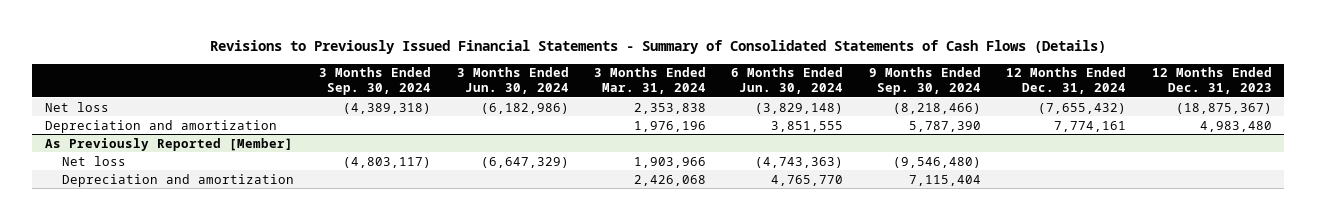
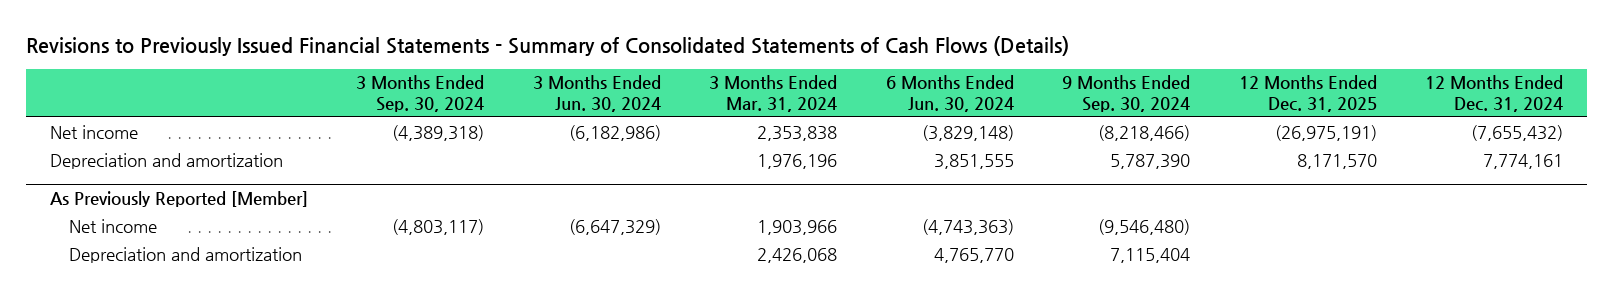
- | 3 Months Ended Sep. 30, 2024 | 3 Months Ended Jun. 30, 2024 | 3 Months Ended Mar. 31, 2024 | 6 Months Ended Jun. 30, 2024 | 9 Months Ended Sep. 30, 2024 | 12 Months Ended Dec. 31, 2024 | 12 Months Ended Dec. 31, 2023
+ | 3 Months Ended Sep. 30, 2024 | 3 Months Ended Jun. 30, 2024 | 3 Months Ended Mar. 31, 2024 | 6 Months Ended Jun. 30, 2024 | 9 Months Ended Sep. 30, 2024 | 12 Months Ended Dec. 31, 2025 | 12 Months Ended Dec. 31, 2024
- Net loss | (4,389,318) | (6,182,986) | 2,353,838 | (3,829,148) | (8,218,466) | (7,655,432) | (18,875,367)
+ Net income | (4,389,318) | (6,182,986) | 2,353,838 | (3,829,148) | (8,218,466) | (26,975,191) | (7,655,432)
@ As Previously Reported [Member]
- Net loss | (4,803,117) | (6,647,329) | 1,903,966 | (4,743,363) | (9,546,480) | |
+ Net income | (4,803,117) | (6,647,329) | 1,903,966 | (4,743,363) | (9,546,480) | |

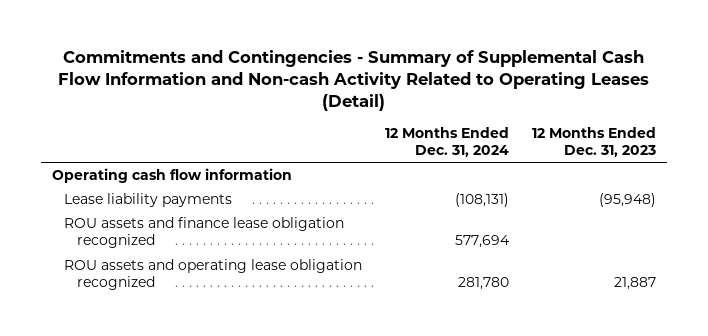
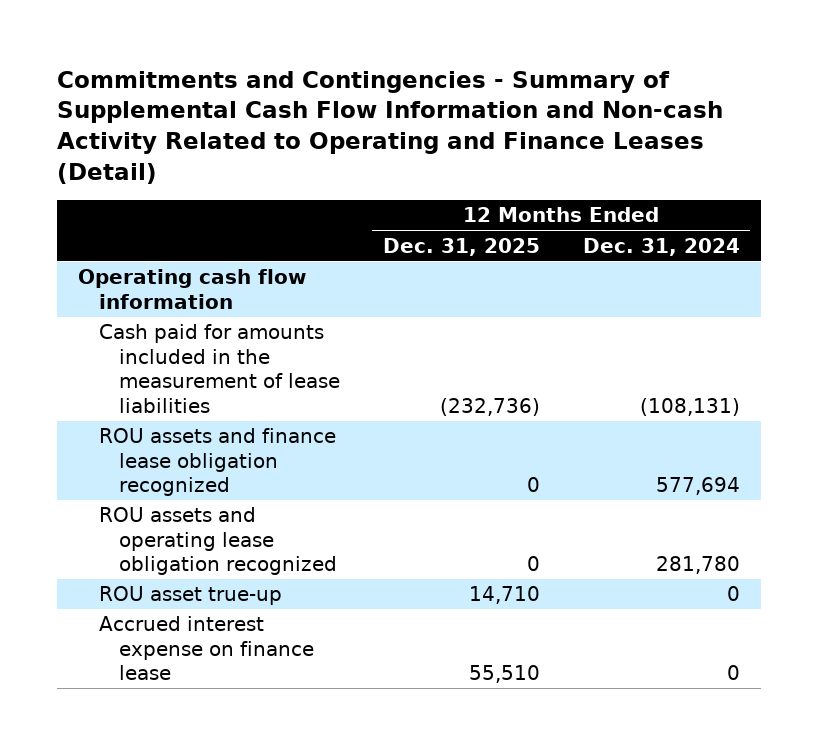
- Commitments and Contingencies - Summary of Supplemental Cash Flow Information and Non-cash Activity Related to Operating Leases (Detail)
+ Commitments and Contingencies - Summary of Supplemental Cash Flow Information and Non-cash Activity Related to Operating and Finance Leases (Detail)
- | 12 Months Ended Dec. 31, 2024 | 12 Months Ended Dec. 31, 2023
+ | 12 Months Ended Dec. 31, 2025 | 12 Months Ended Dec. 31, 2024
- Lease liability payments | (108,131) | (95,948)
+ Cash paid for amounts included in the measurement of lease liabilities | (232,736) | (108,131)
+ ROU asset true-up | 14,710 | 0
+ Accrued interest expense on finance lease | 55,510 | 0

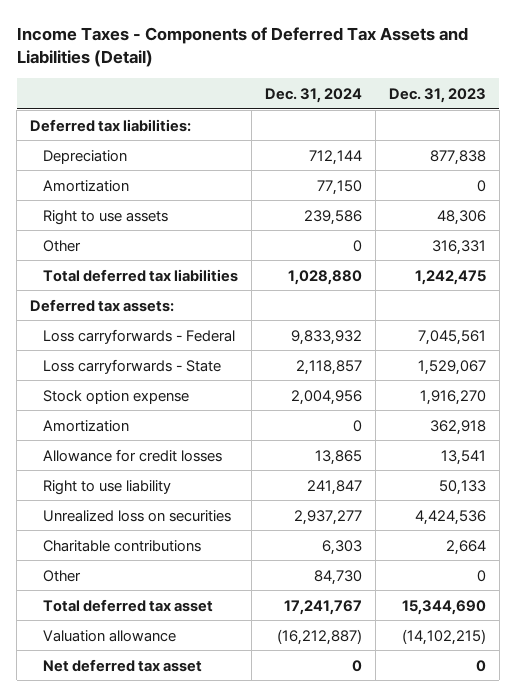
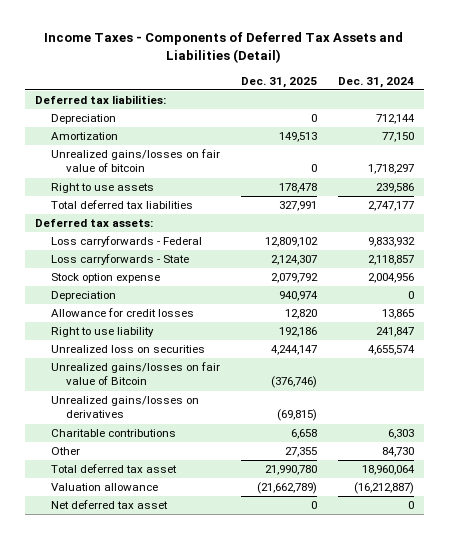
- | Dec. 31, 2024 | Dec. 31, 2023
+ | Dec. 31, 2025 | Dec. 31, 2024
+ Unrealized gains/losses on fair value of bitcoin | 0 | 1,718,297
- Other | 0 | 316,331
- Total deferred tax liabilities | 1,028,880 | 1,242,475
+ Total deferred tax liabilities | 327,991 | 2,747,177
- Amortization | 0 | 362,918
+ Depreciation | 940,974 | 0
- Unrealized loss on securities | 2,937,277 | 4,424,536
+ Unrealized loss on securities | 4,244,147 | 4,655,574
+ Unrealized gains/losses on fair value of Bitcoin | (376,746) |
+ Unrealized gains/losses on derivatives | (69,815) |
- Total deferred tax asset | 17,241,767 | 15,344,690
+ Total deferred tax asset | 21,990,780 | 18,960,064

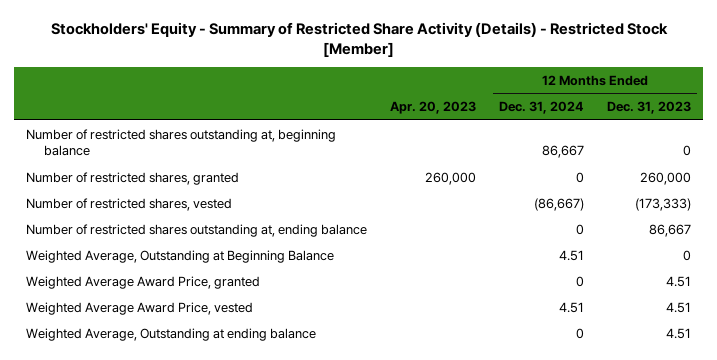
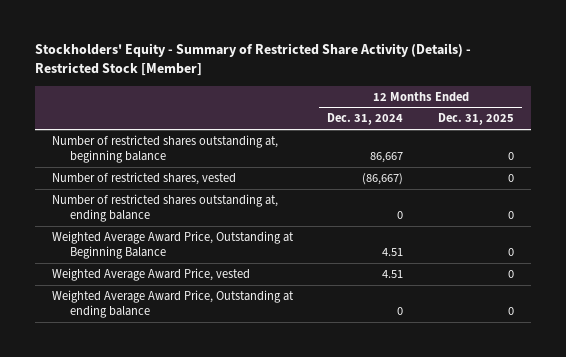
- | Apr. 20, 2023 | 12 Months Ended Dec. 31, 2024 | 12 Months Ended Dec. 31, 2023
+ | 12 Months Ended Dec. 31, 2024 | 12 Months Ended Dec. 31, 2025
- Number of restricted shares, granted | 260,000 | 0 | 260,000
- Weighted Average, Outstanding at Beginning Balance | | 4.51 | 0
- Weighted Average Award Price, granted | | 0 | 4.51
+ Weighted Average Award Price, Outstanding at Beginning Balance | 4.51 | 0
- Weighted Average, Outstanding at ending balance | | 0 | 4.51
+ Weighted Average Award Price, Outstanding at ending balance | 0 | 0

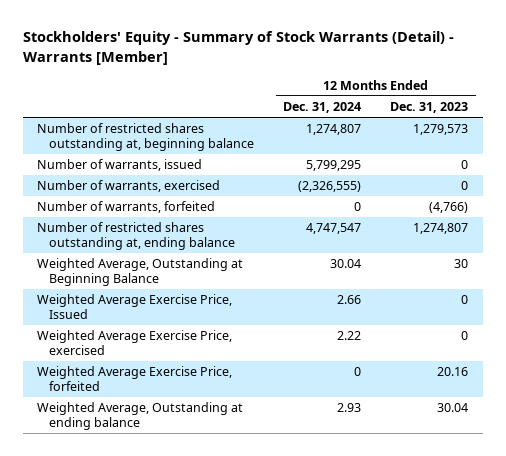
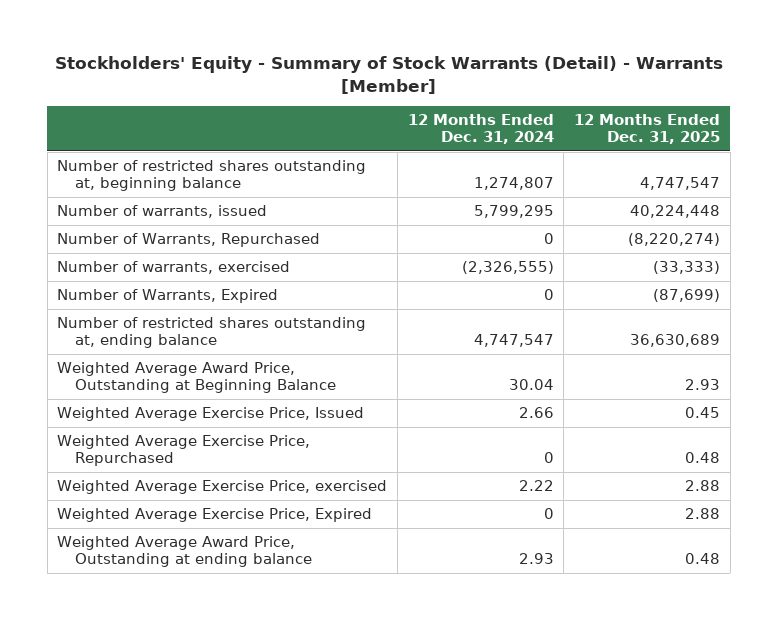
- | 12 Months Ended Dec. 31, 2024 | 12 Months Ended Dec. 31, 2023
+ | 12 Months Ended Dec. 31, 2024 | 12 Months Ended Dec. 31, 2025
+ Number of Warrants, Repurchased | 0 | (8,220,274)
- Number of warrants, forfeited | 0 | (4,766)
+ Number of Warrants, Expired | 0 | (87,699)
- Weighted Average, Outstanding at Beginning Balance | 30.04 | 30
+ Weighted Average Award Price, Outstanding at Beginning Balance | 30.04 | 2.93
+ Weighted Average Exercise Price, Repurchased | 0 | 0.48
- Weighted Average Exercise Price, forfeited | 0 | 20.16
- Weighted Average, Outstanding at ending balance | 2.93 | 30.04
+ Weighted Average Exercise Price, Expired | 0 | 2.88
+ Weighted Average Award Price, Outstanding at ending balance | 2.93 | 0.48

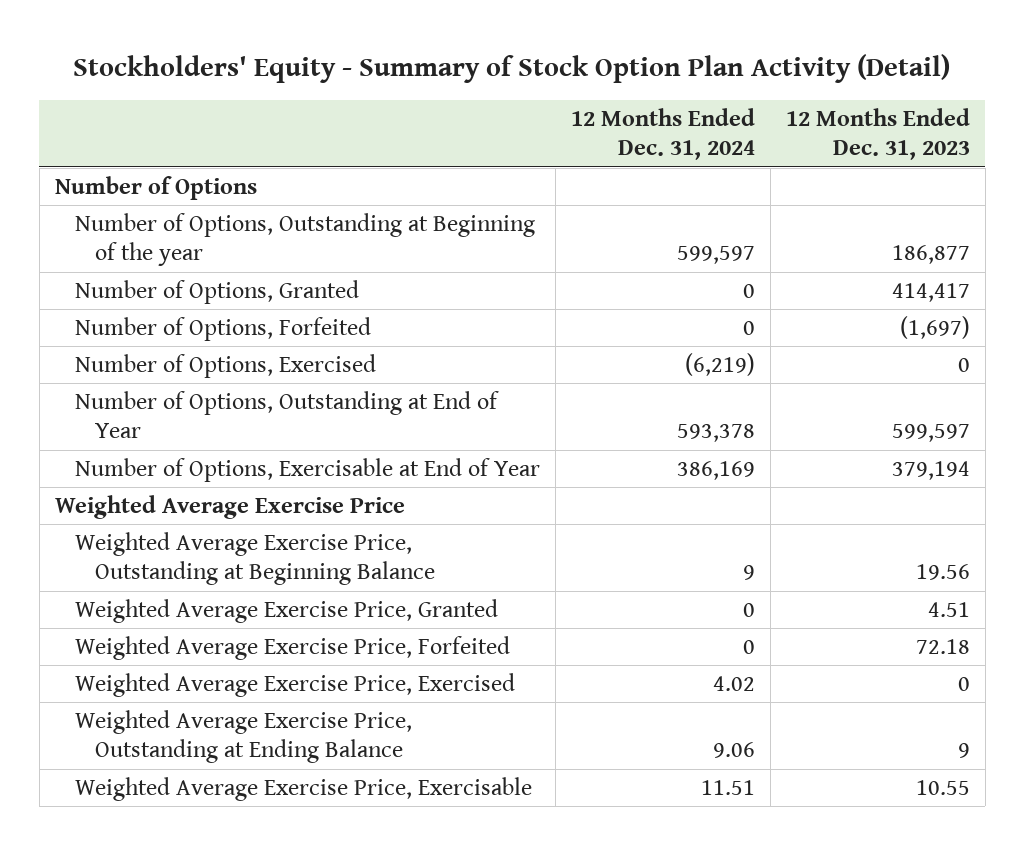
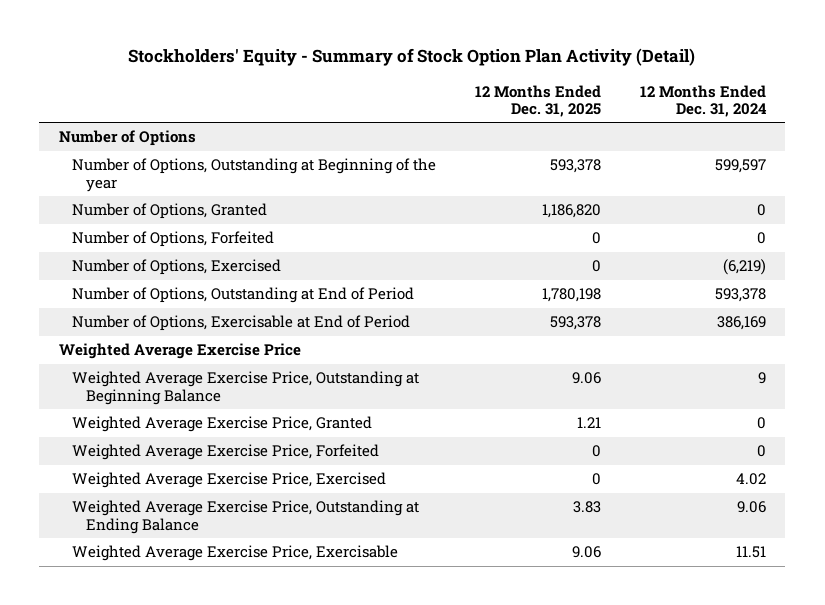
- | 12 Months Ended Dec. 31, 2024 | 12 Months Ended Dec. 31, 2023
+ | 12 Months Ended Dec. 31, 2025 | 12 Months Ended Dec. 31, 2024
- Number of Options, Outstanding at End of Year | 593,378 | 599,597
- Number of Options, Exercisable at End of Year | 386,169 | 379,194
+ Number of Options, Outstanding at End of Period | 1,780,198 | 593,378
+ Number of Options, Exercisable at End of Period | 593,378 | 386,169

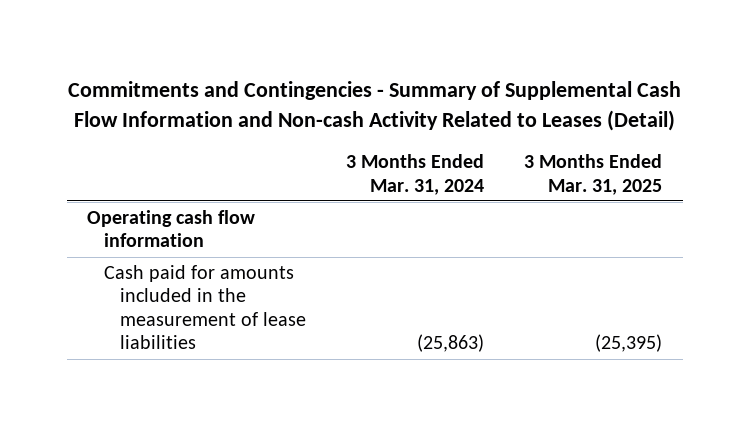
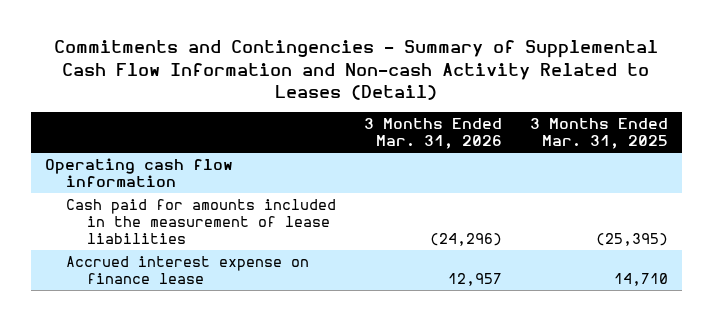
- | 3 Months Ended Mar. 31, 2024 | 3 Months Ended Mar. 31, 2025
+ | 3 Months Ended Mar. 31, 2026 | 3 Months Ended Mar. 31, 2025
+ Accrued interest expense on finance lease | 12,957 | 14,710

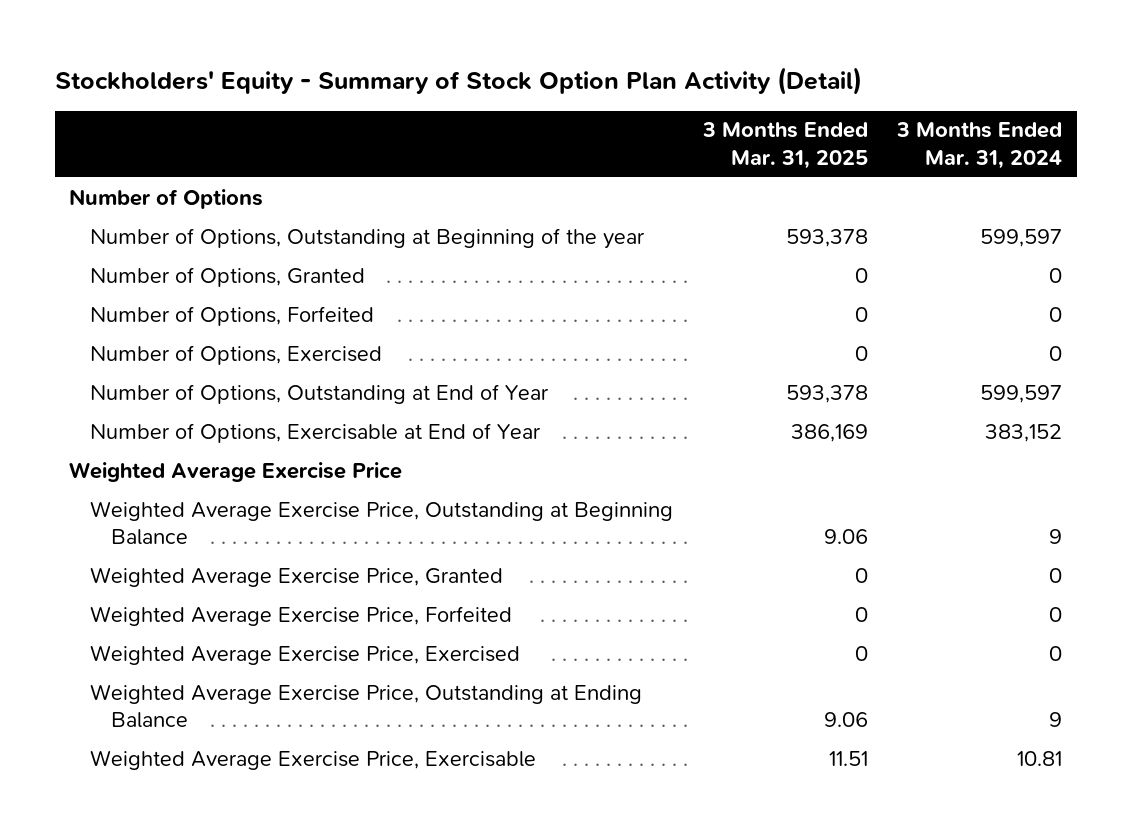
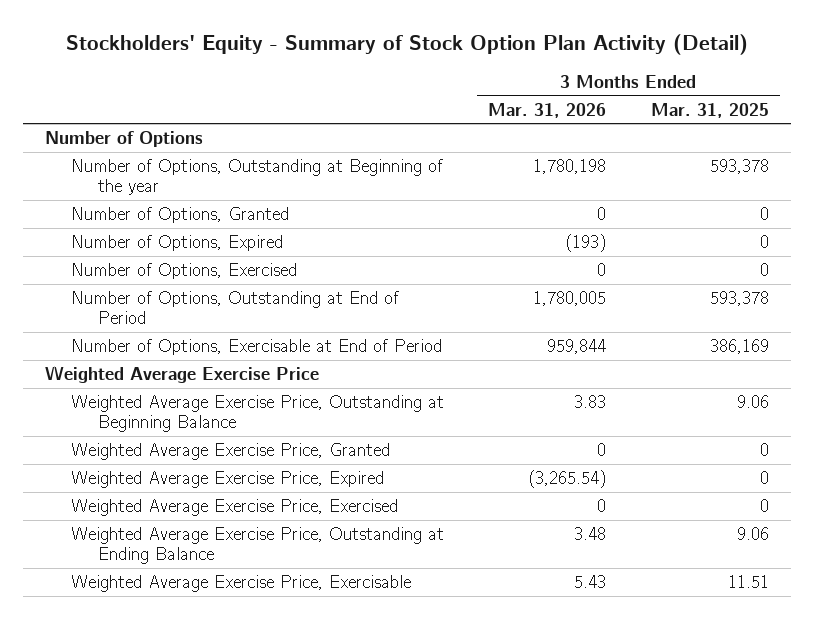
- | 3 Months Ended Mar. 31, 2025 | 3 Months Ended Mar. 31, 2024
+ | 3 Months Ended Mar. 31, 2026 | 3 Months Ended Mar. 31, 2025
- Number of Options, Forfeited | 0 | 0
+ Number of Options, Expired | (193) | 0
- Number of Options, Outstanding at End of Year | 593,378 | 599,597
- Number of Options, Exercisable at End of Year | 386,169 | 383,152
+ Number of Options, Outstanding at End of Period | 1,780,005 | 593,378
+ Number of Options, Exercisable at End of Period | 959,844 | 386,169
- Weighted Average Exercise Price, Forfeited | 0 | 0
+ Weighted Average Exercise Price, Expired | (3,265.54) | 0

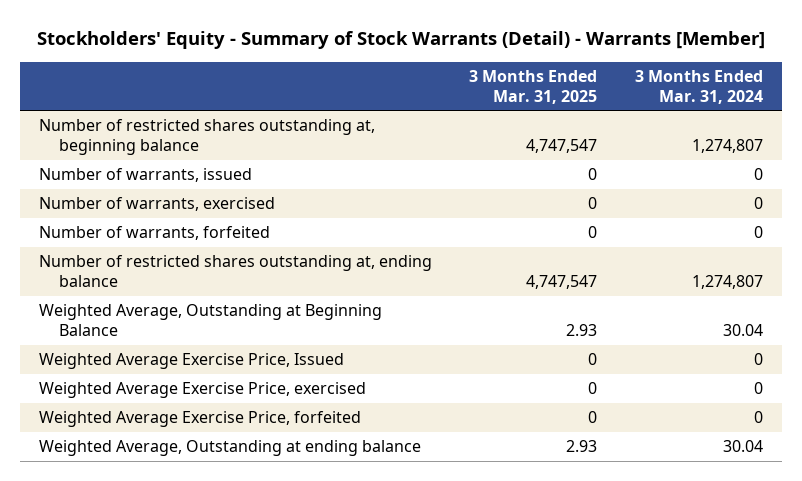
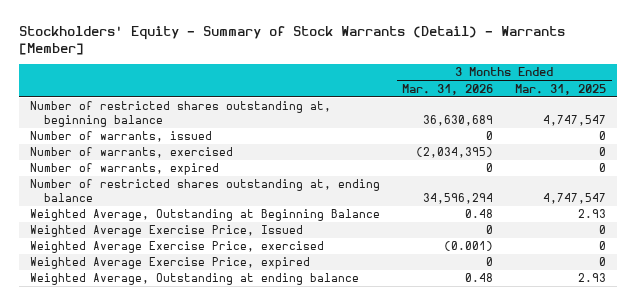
- | 3 Months Ended Mar. 31, 2025 | 3 Months Ended Mar. 31, 2024
+ | 3 Months Ended Mar. 31, 2026 | 3 Months Ended Mar. 31, 2025
- Number of warrants, forfeited | 0 | 0
+ Number of warrants, expired | 0 | 0
- Weighted Average Exercise Price, forfeited | 0 | 0
+ Weighted Average Exercise Price, expired | 0 | 0

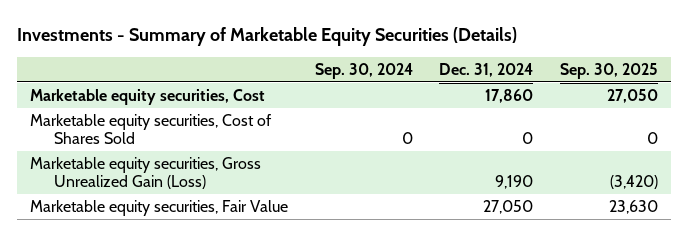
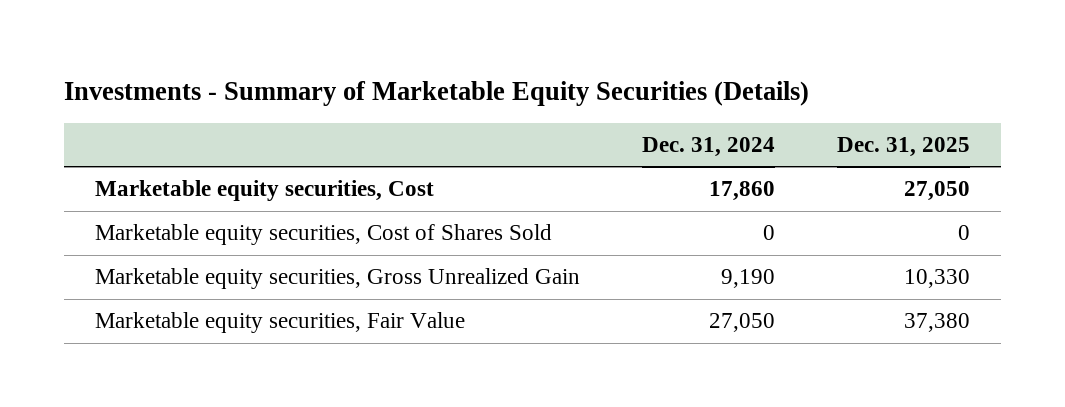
- | Sep. 30, 2024 | Dec. 31, 2024 | Sep. 30, 2025
+ | Dec. 31, 2024 | Dec. 31, 2025
- Marketable equity securities, Gross Unrealized Gain (Loss) | | 9,190 | (3,420)
+ Marketable equity securities, Gross Unrealized Gain | 9,190 | 10,330

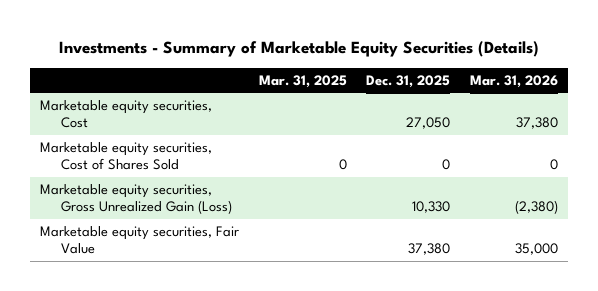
- | Dec. 31, 2024 | Dec. 31, 2025
+ | Mar. 31, 2025 | Dec. 31, 2025 | Mar. 31, 2026
- Marketable equity securities, Gross Unrealized Gain | 9,190 | 10,330
+ Marketable equity securities, Gross Unrealized Gain (Loss) | | 10,330 | (2,380)

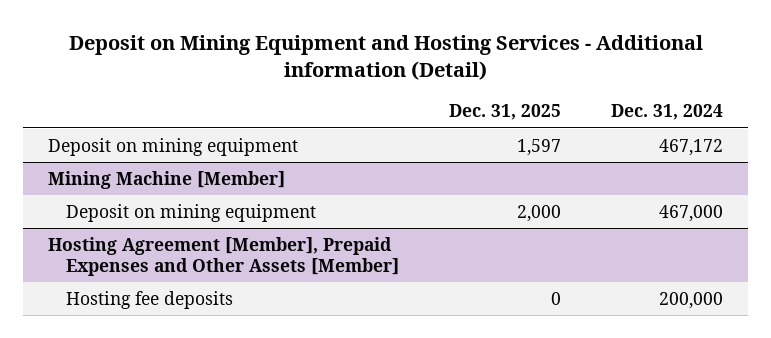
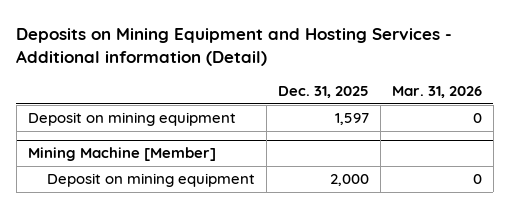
- Deposit on Mining Equipment and Hosting Services - Additional information (Detail)
+ Deposits on Mining Equipment and Hosting Services - Additional information (Detail)
- | Dec. 31, 2025 | Dec. 31, 2024
+ | Dec. 31, 2025 | Mar. 31, 2026
- Hosting Agreement [Member], Prepaid Expenses and Other Assets [Member]
- Hosting fee deposits | 0 | 200,000

